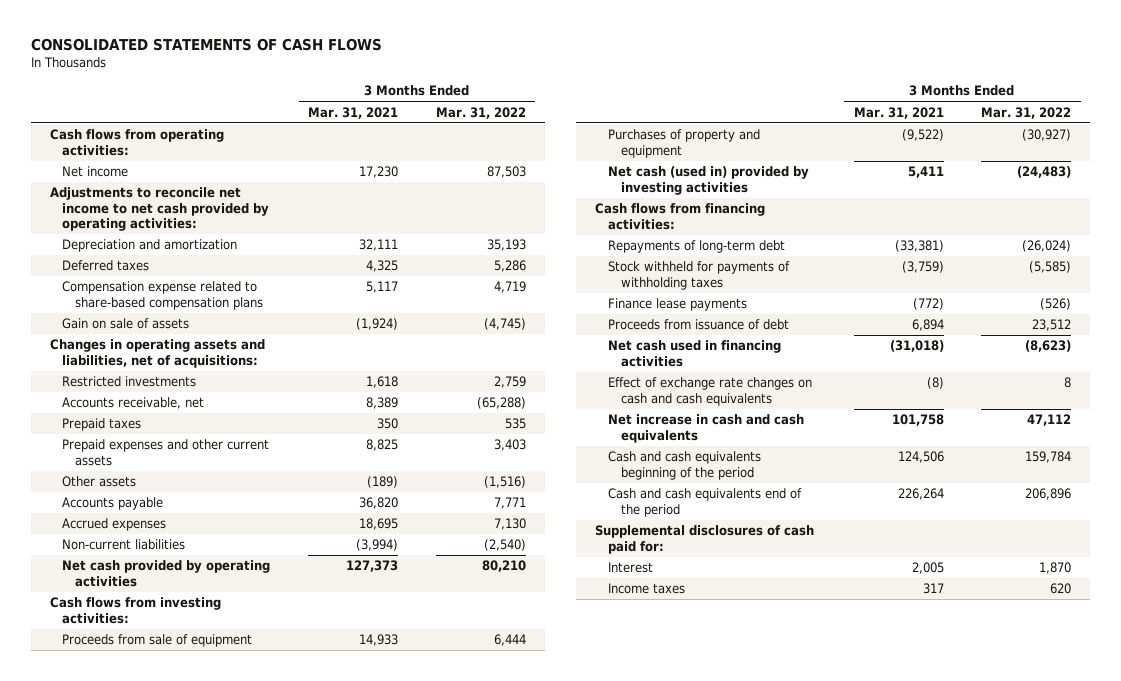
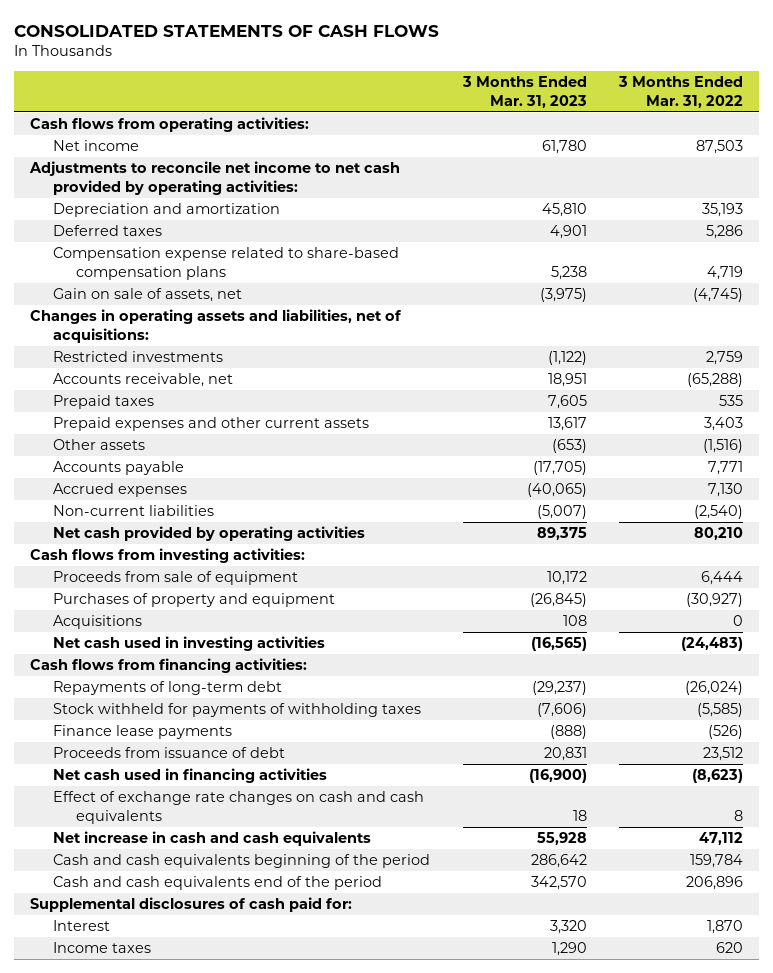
- | 3 Months Ended Mar. 31, 2021 | 3 Months Ended Mar. 31, 2022
+ | 3 Months Ended Mar. 31, 2023 | 3 Months Ended Mar. 31, 2022
- Gain on sale of assets | (1,924) | (4,745)
+ Gain on sale of assets, net | (3,975) | (4,745)
- Net cash (used in) provided by investing activities | 5,411 | (24,483)
+ Acquisitions | 108 | 0
+ Net cash used in investing activities | (16,565) | (24,483)

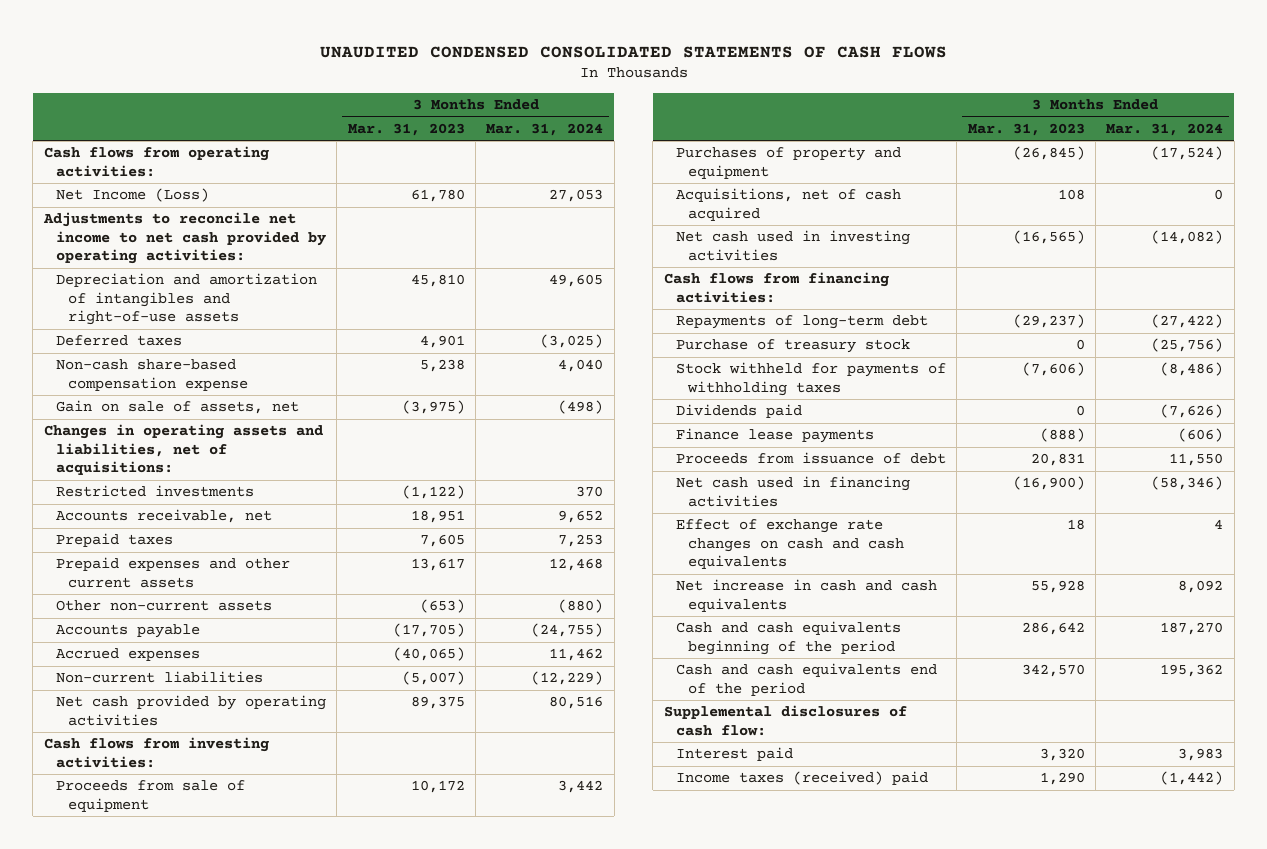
- CONSOLIDATED STATEMENTS OF CASH FLOWS
+ UNAUDITED CONDENSED CONSOLIDATED STATEMENTS OF CASH FLOWS
- | 3 Months Ended Mar. 31, 2023 | 3 Months Ended Mar. 31, 2022
+ | 3 Months Ended Mar. 31, 2023 | 3 Months Ended Mar. 31, 2024
- Net income | 61,780 | 87,503
+ Net Income (Loss) | 61,780 | 27,053
- Depreciation and amortization | 45,810 | 35,193
+ Depreciation and amortization of intangibles and right-of-use assets | 45,810 | 49,605
- Compensation expense related to share-based compensation plans | 5,238 | 4,719
+ Non-cash share-based compensation expense | 5,238 | 4,040
- Other assets | (653) | (1,516)
+ Other non-current assets | (653) | (880)
- Acquisitions | 108 | 0
+ Acquisitions, net of cash acquired | 108 | 0
+ Purchase of treasury stock | 0 | (25,756)
+ Dividends paid | 0 | (7,626)
- Supplemental disclosures of cash paid for:
- Interest | 3,320 | 1,870
- Income taxes | 1,290 | 620
+ Supplemental disclosures of cash flow:
+ Interest paid | 3,320 | 3,983
+ Income taxes (received) paid | 1,290 | (1,442)

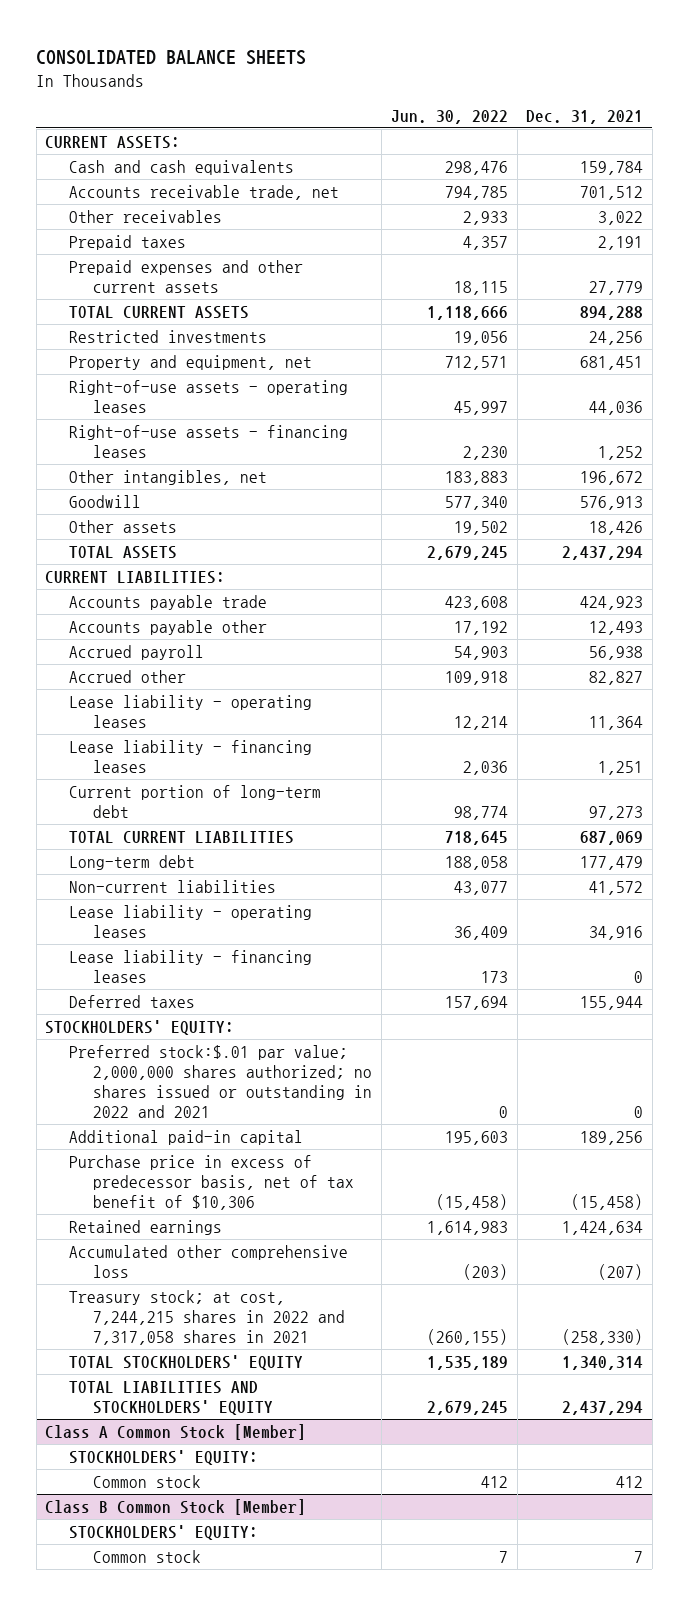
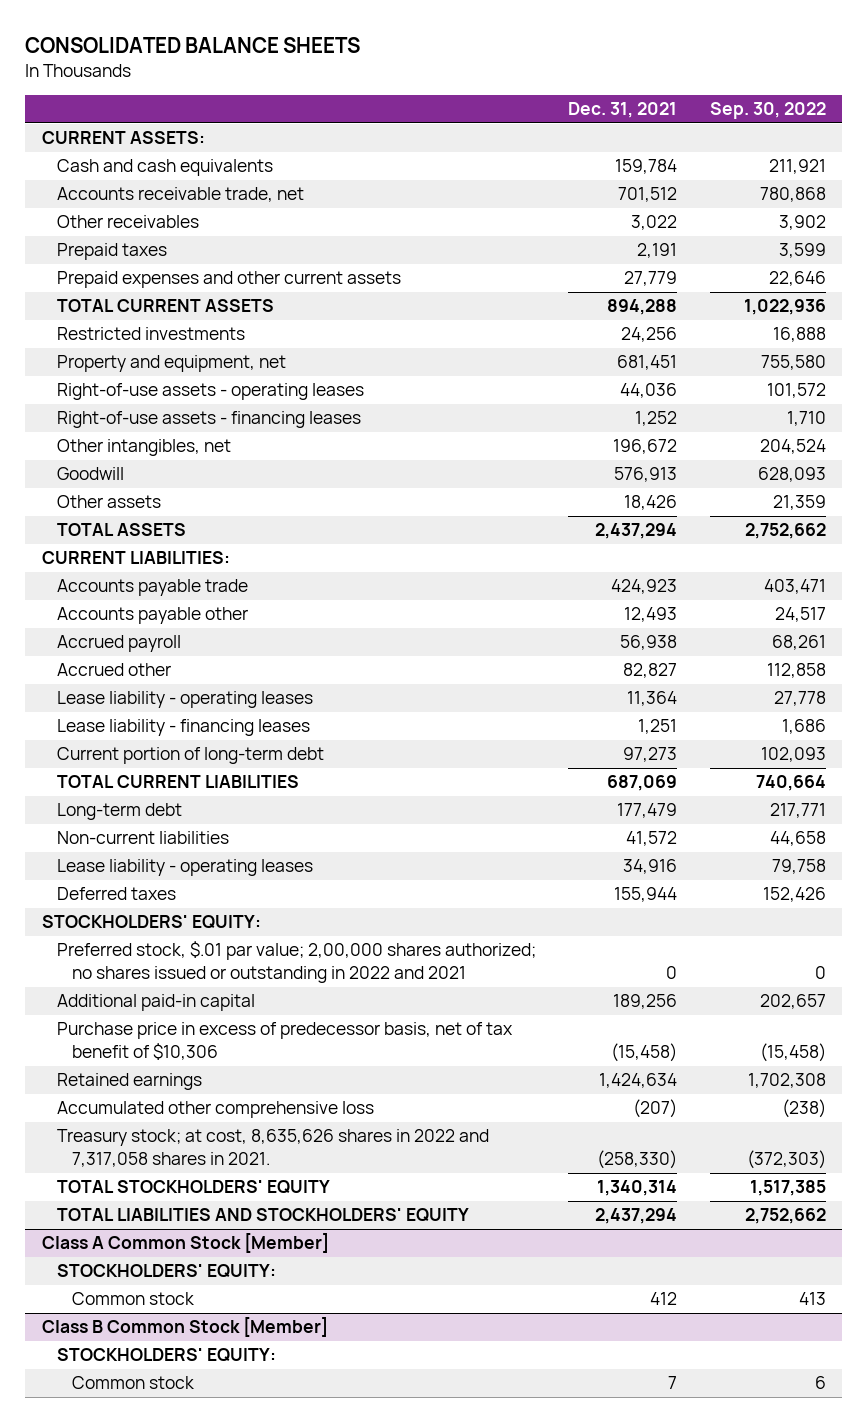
- | Jun. 30, 2022 | Dec. 31, 2021
+ | Dec. 31, 2021 | Sep. 30, 2022
- Lease liability - financing leases | 173 | 0
- Preferred stock:$.01 par value; 2,000,000 shares authorized; no shares issued or outstanding in 2022 and 2021 | 0 | 0
+ Preferred stock, $.01 par value; 2,00,000 shares authorized; no shares issued or outstanding in 2022 and 2021 | 0 | 0
- Treasury stock; at cost, 7,244,215 shares in 2022 and 7,317,058 shares in 2021 | (260,155) | (258,330)
+ Treasury stock; at cost, 8,635,626 shares in 2022 and 7,317,058 shares in 2021. | (258,330) | (372,303)

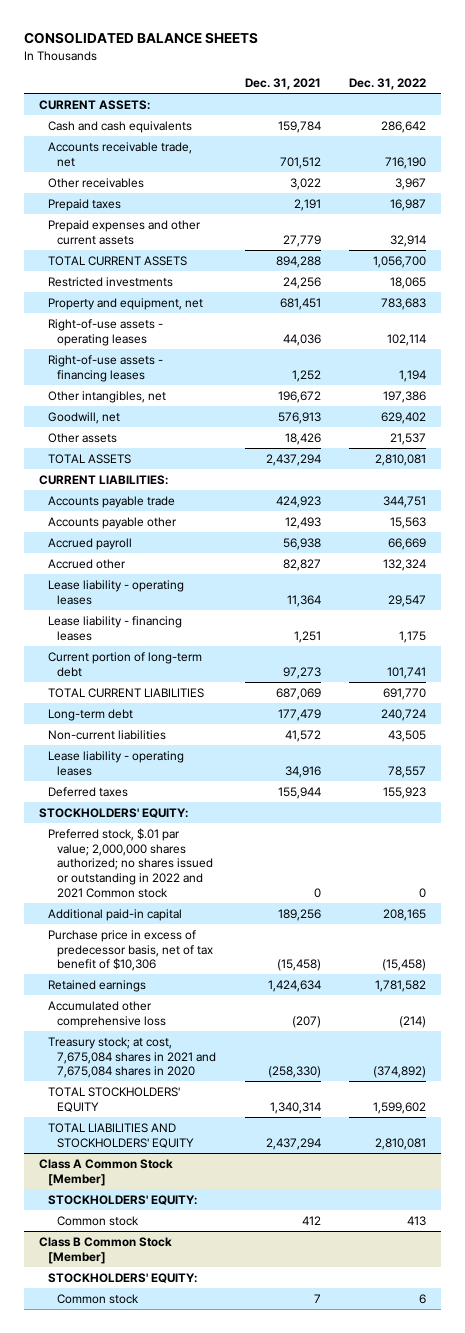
- | Dec. 31, 2021 | Sep. 30, 2022
+ | Dec. 31, 2021 | Dec. 31, 2022
- Goodwill | 576,913 | 628,093
+ Goodwill, net | 576,913 | 629,402
- Preferred stock, $.01 par value; 2,00,000 shares authorized; no shares issued or outstanding in 2022 and 2021 | 0 | 0
+ Preferred stock, $.01 par value; 2,000,000 shares authorized; no shares issued or outstanding in 2022 and 2021 Common stock | 0 | 0
- Treasury stock; at cost, 8,635,626 shares in 2022 and 7,317,058 shares in 2021. | (258,330) | (372,303)
+ Treasury stock; at cost, 7,675,084 shares in 2021 and 7,675,084 shares in 2020 | (258,330) | (374,892)

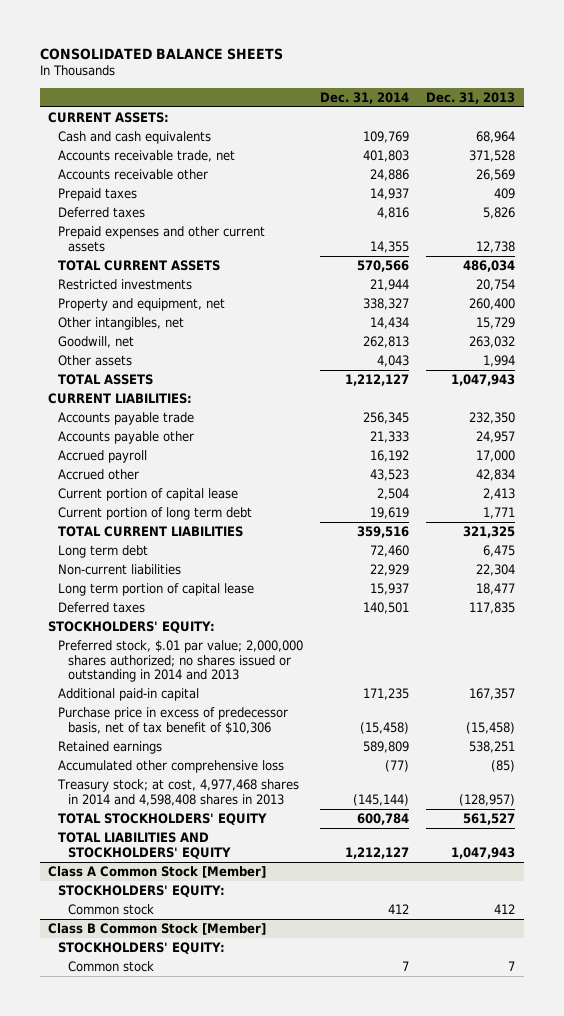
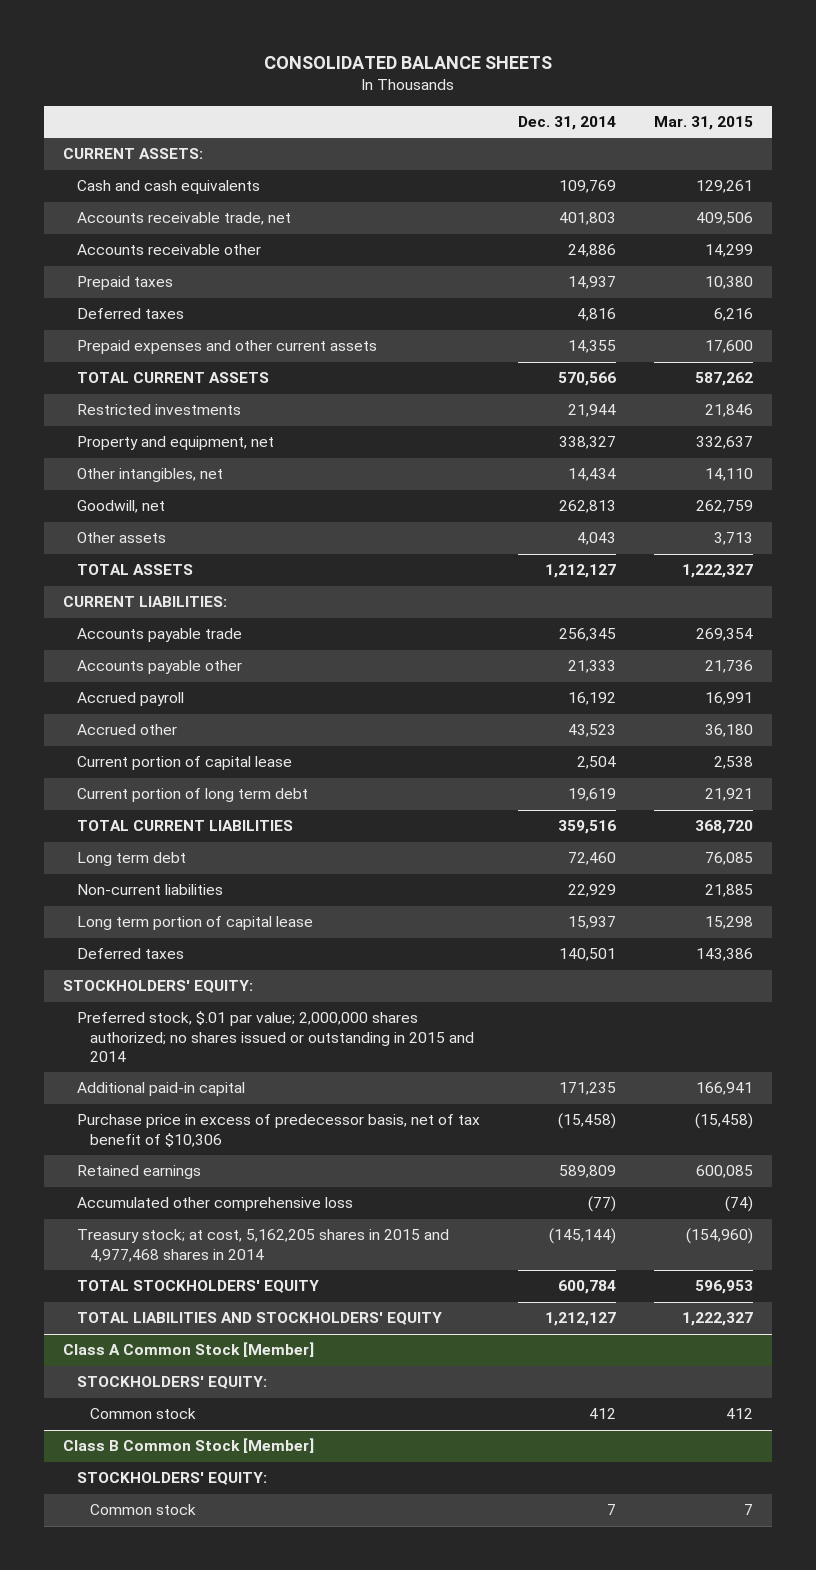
- | Dec. 31, 2014 | Dec. 31, 2013
+ | Dec. 31, 2014 | Mar. 31, 2015
- Preferred stock, $.01 par value; 2,000,000 shares authorized; no shares issued or outstanding in 2014 and 2013
+ Preferred stock, $.01 par value; 2,000,000 shares authorized; no shares issued or outstanding in 2015 and 2014
- Treasury stock; at cost, 4,977,468 shares in 2014 and 4,598,408 shares in 2013 | (145,144) | (128,957)
+ Treasury stock; at cost, 5,162,205 shares in 2015 and 4,977,468 shares in 2014 | (145,144) | (154,960)

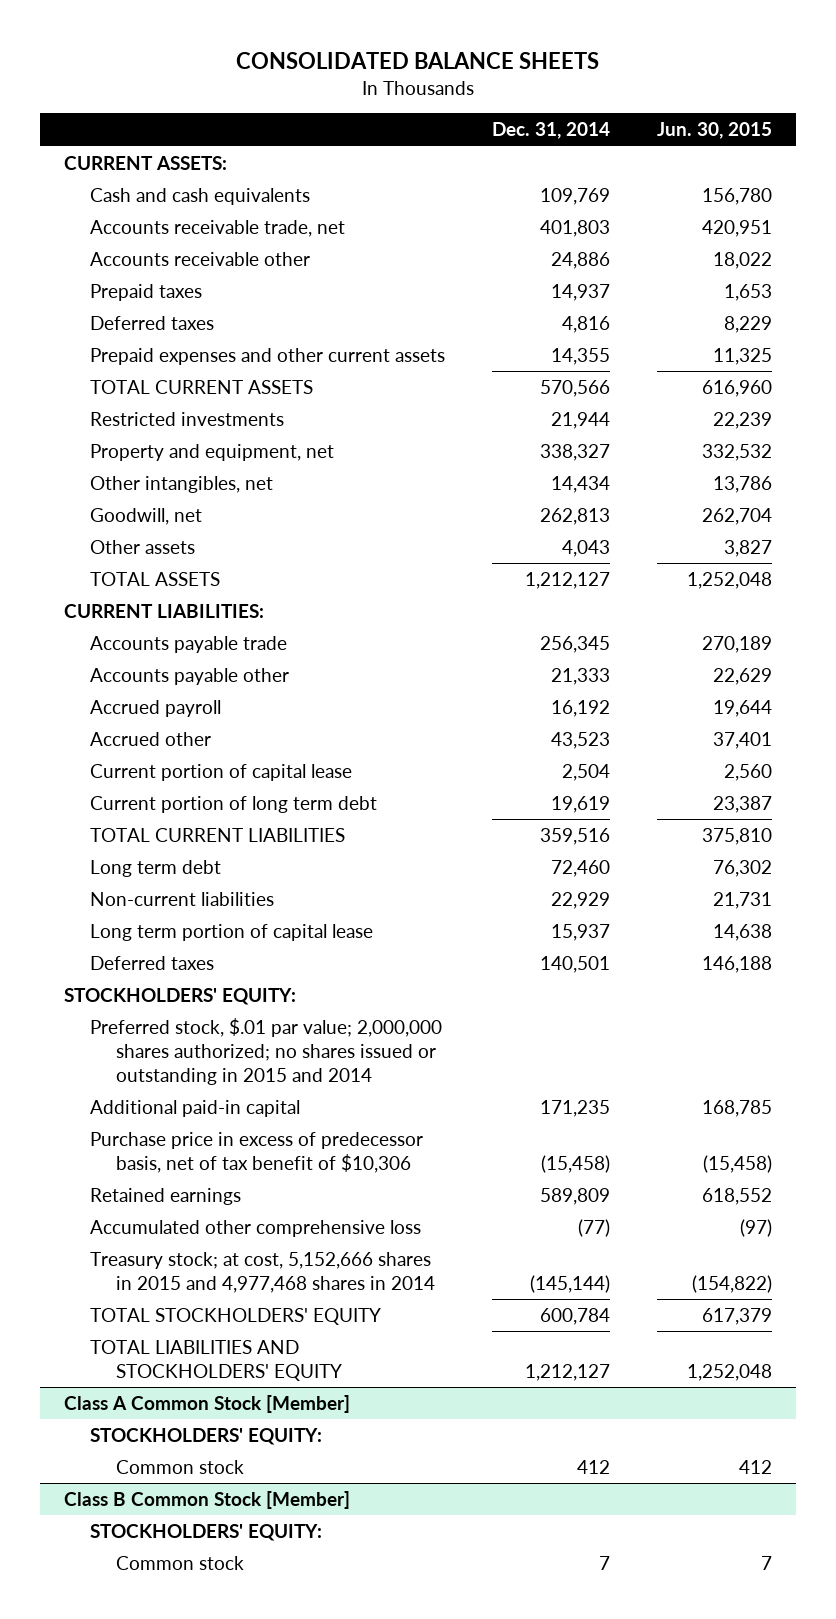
- | Dec. 31, 2014 | Mar. 31, 2015
+ | Dec. 31, 2014 | Jun. 30, 2015
- Treasury stock; at cost, 5,162,205 shares in 2015 and 4,977,468 shares in 2014 | (145,144) | (154,960)
+ Treasury stock; at cost, 5,152,666 shares in 2015 and 4,977,468 shares in 2014 | (145,144) | (154,822)

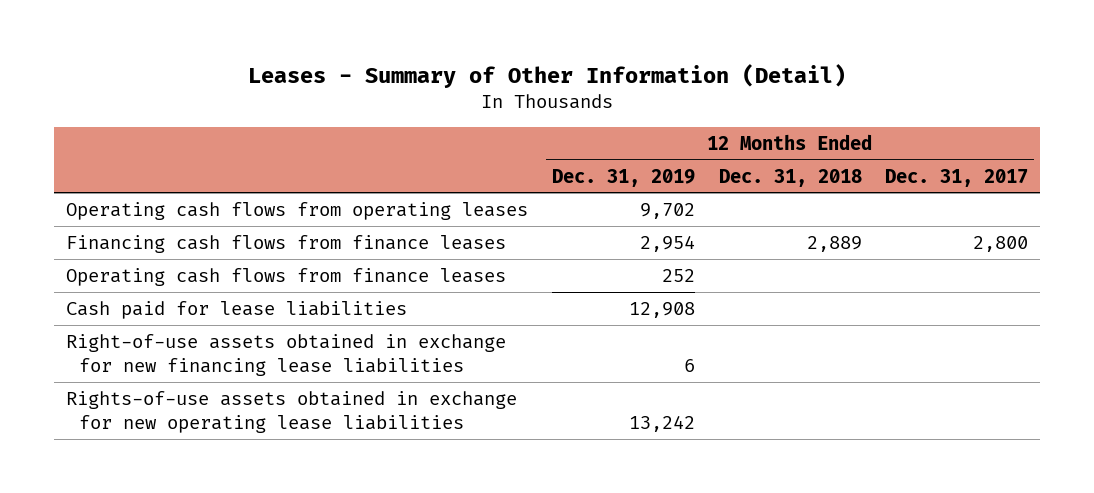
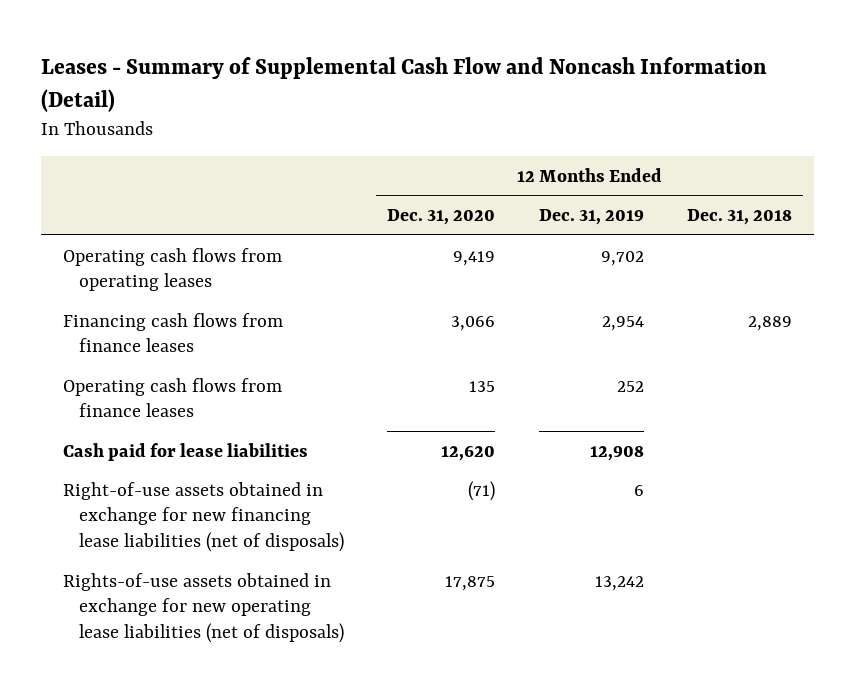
- Leases - Summary of Other Information (Detail)
+ Leases - Summary of Supplemental Cash Flow and Noncash Information (Detail)
- | 12 Months Ended Dec. 31, 2019 | 12 Months Ended Dec. 31, 2018 | 12 Months Ended Dec. 31, 2017
+ | 12 Months Ended Dec. 31, 2020 | 12 Months Ended Dec. 31, 2019 | 12 Months Ended Dec. 31, 2018
- Right-of-use assets obtained in exchange for new financing lease liabilities | 6 | |
- Rights-of-use assets obtained in exchange for new operating lease liabilities | 13,242 | |
+ Right-of-use assets obtained in exchange for new financing lease liabilities (net of disposals) | (71) | 6 |
+ Rights-of-use assets obtained in exchange for new operating lease liabilities (net of disposals) | 17,875 | 13,242 |

